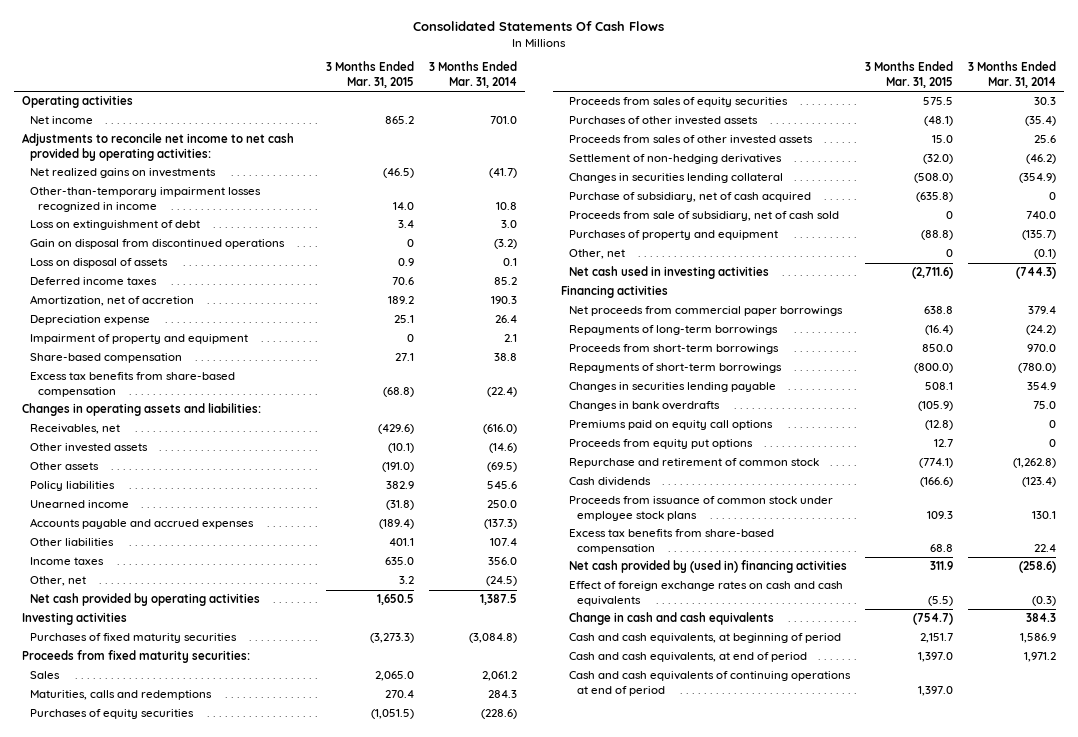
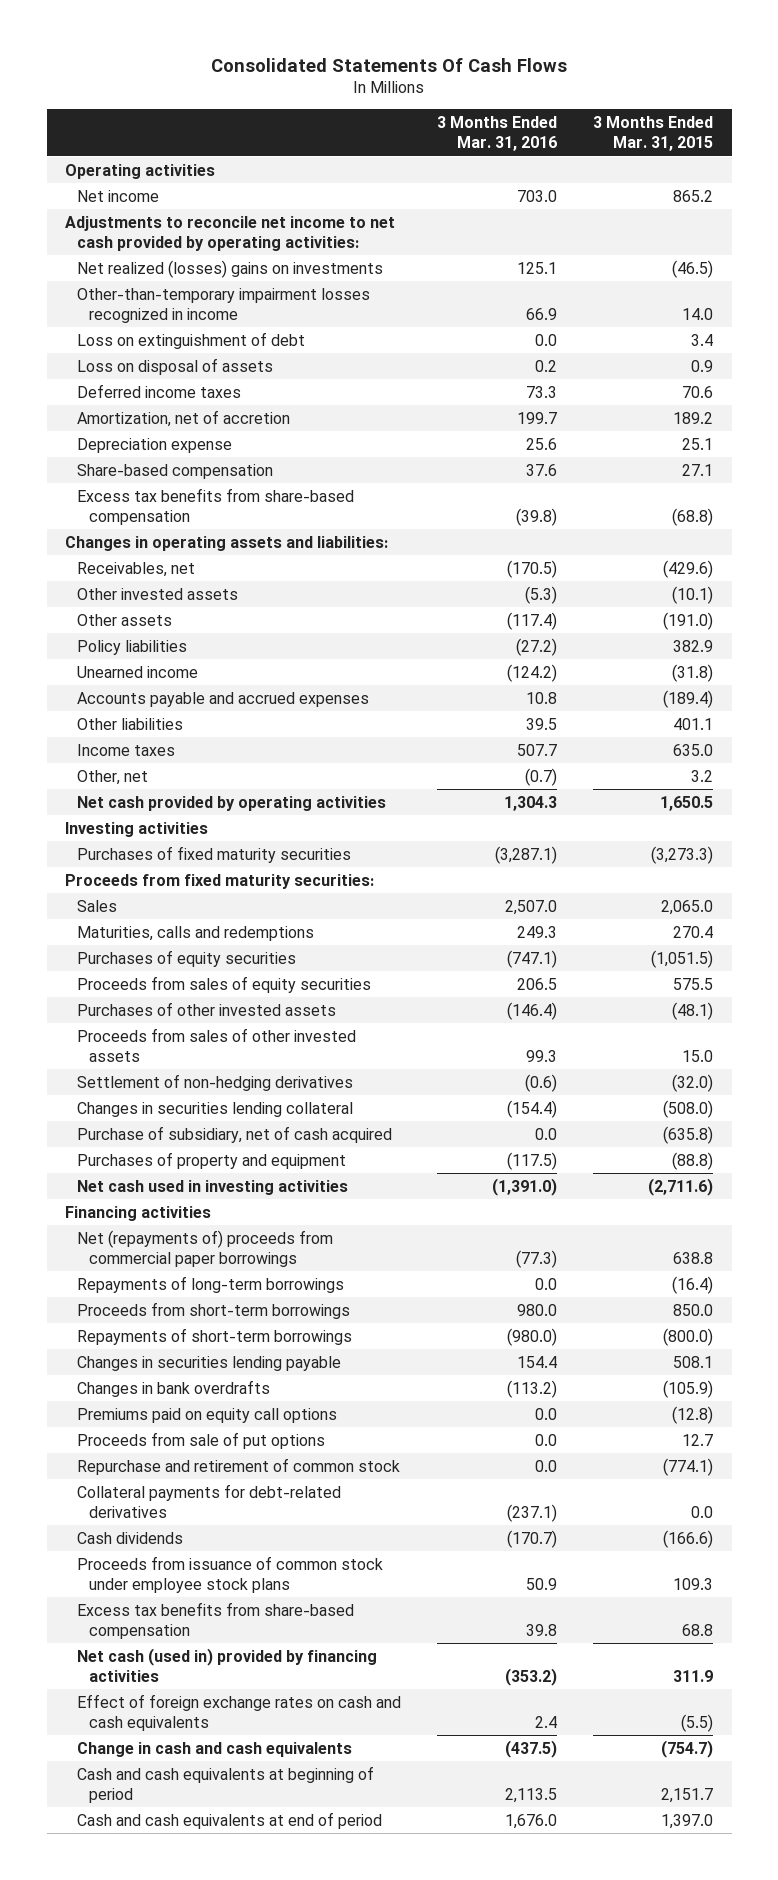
- | 3 Months Ended Mar. 31, 2015 | 3 Months Ended Mar. 31, 2014
+ | 3 Months Ended Mar. 31, 2016 | 3 Months Ended Mar. 31, 2015
- Net realized gains on investments | (46.5) | (41.7)
+ Net realized (losses) gains on investments | 125.1 | (46.5)
- Gain on disposal from discontinued operations | 0 | (3.2)
- Impairment of property and equipment | 0 | 2.1
- Proceeds from sale of subsidiary, net of cash sold | 0 | 740.0
- Other, net | 0 | (0.1)
- Net proceeds from commercial paper borrowings | 638.8 | 379.4
+ Net (repayments of) proceeds from commercial paper borrowings | (77.3) | 638.8
- Proceeds from equity put options | 12.7 | 0
+ Proceeds from sale of put options | 0.0 | 12.7
+ Collateral payments for debt-related derivatives | (237.1) | 0.0
- Net cash provided by (used in) financing activities | 311.9 | (258.6)
+ Net cash (used in) provided by financing activities | (353.2) | 311.9
- Cash and cash equivalents, at beginning of period | 2,151.7 | 1,586.9
- Cash and cash equivalents, at end of period | 1,397.0 | 1,971.2
- Cash and cash equivalents of continuing operations at end of period | 1,397.0 |
+ Cash and cash equivalents at beginning of period | 2,113.5 | 2,151.7
+ Cash and cash equivalents at end of period | 1,676.0 | 1,397.0

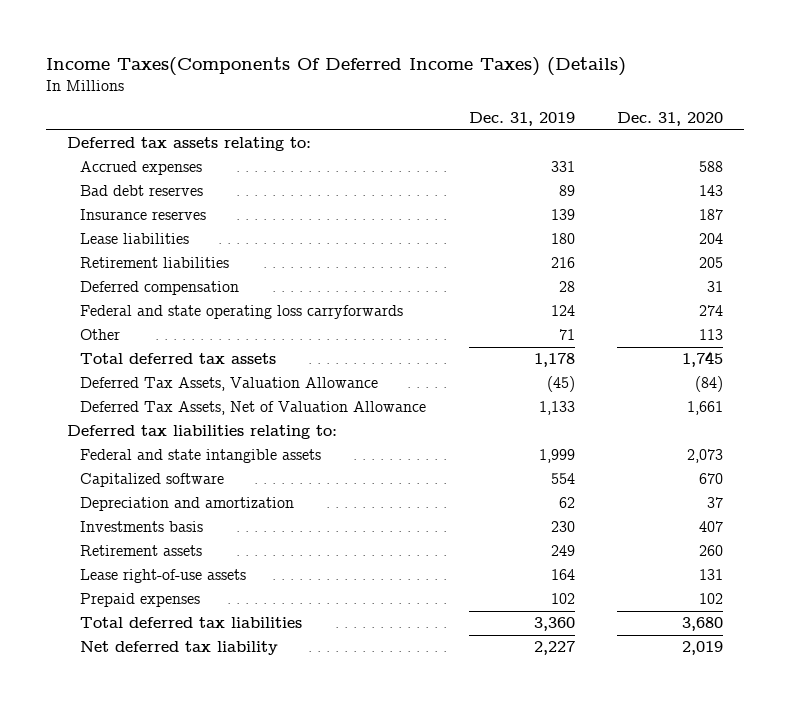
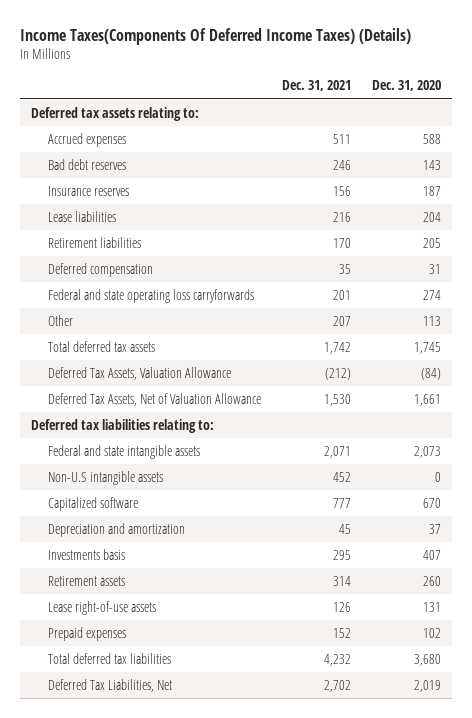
- | Dec. 31, 2019 | Dec. 31, 2020
+ | Dec. 31, 2021 | Dec. 31, 2020
+ Non-U.S intangible assets | 452 | 0
- Net deferred tax liability | 2,227 | 2,019
+ Deferred Tax Liabilities, Net | 2,702 | 2,019

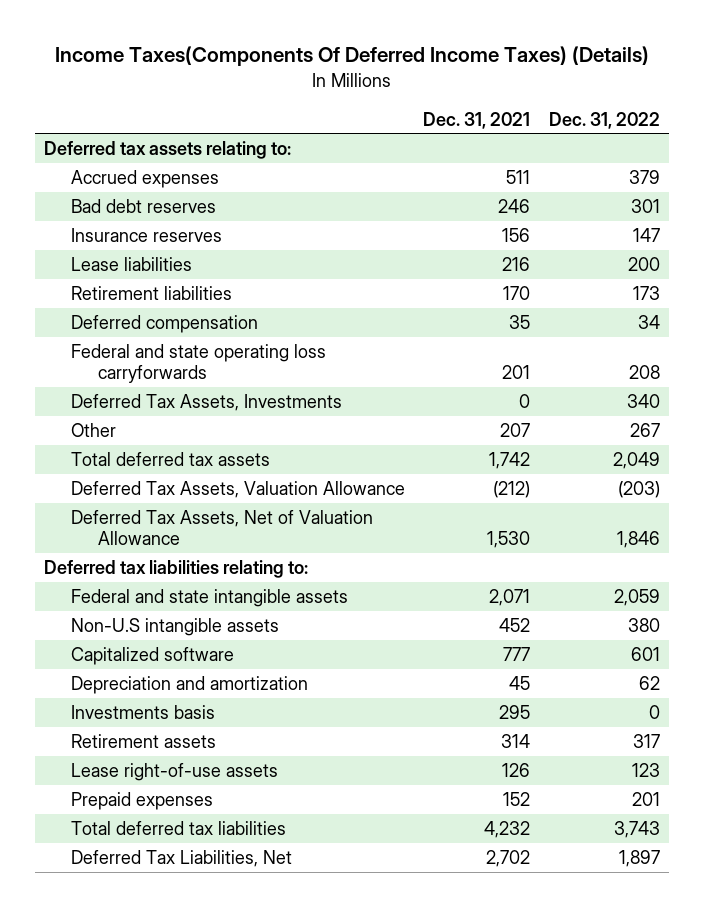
- | Dec. 31, 2021 | Dec. 31, 2020
+ | Dec. 31, 2021 | Dec. 31, 2022
+ Deferred Tax Assets, Investments | 0 | 340

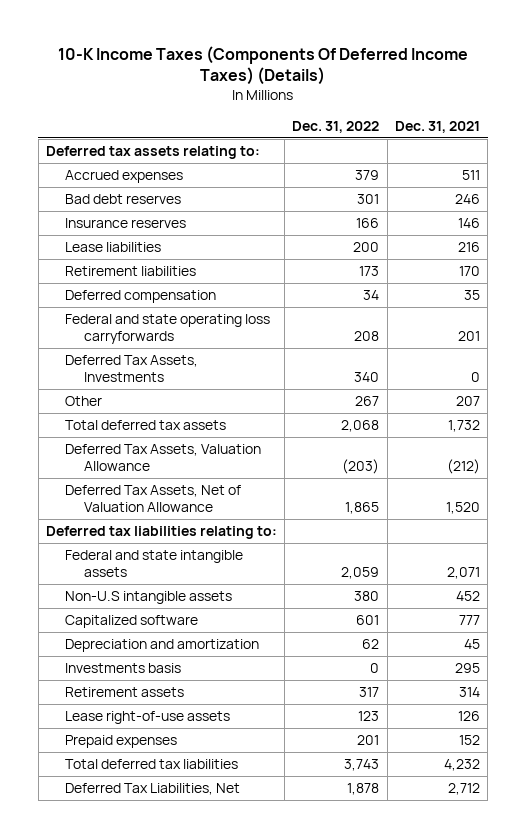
- Income Taxes(Components Of Deferred Income Taxes) (Details)
+ 10-K Income Taxes (Components Of Deferred Income Taxes) (Details)
- | Dec. 31, 2021 | Dec. 31, 2022
+ | Dec. 31, 2022 | Dec. 31, 2021
- Insurance reserves | 156 | 147
+ Insurance reserves | 166 | 146
- Total deferred tax assets | 1,742 | 2,049
+ Total deferred tax assets | 2,068 | 1,732
- Deferred Tax Assets, Net of Valuation Allowance | 1,530 | 1,846
+ Deferred Tax Assets, Net of Valuation Allowance | 1,865 | 1,520
- Deferred Tax Liabilities, Net | 2,702 | 1,897
+ Deferred Tax Liabilities, Net | 1,878 | 2,712

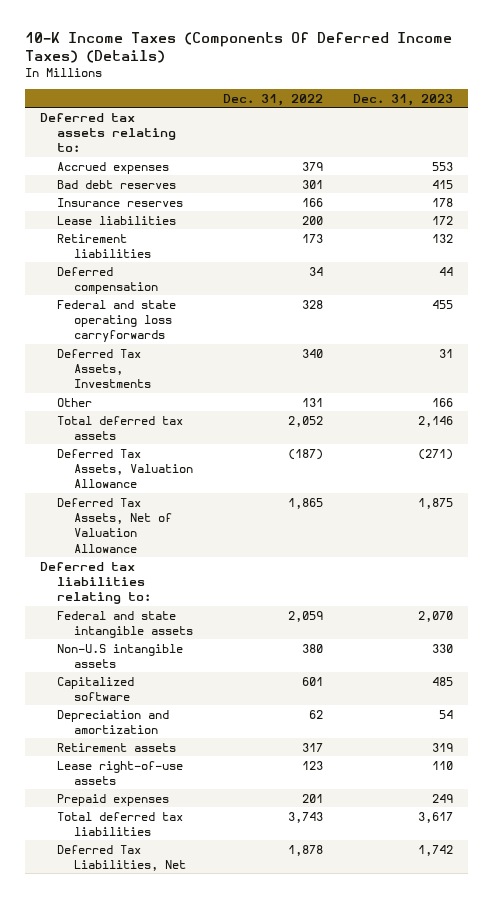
- | Dec. 31, 2022 | Dec. 31, 2021
+ | Dec. 31, 2022 | Dec. 31, 2023
- Federal and state operating loss carryforwards | 208 | 201
+ Federal and state operating loss carryforwards | 328 | 455
- Other | 267 | 207
- Total deferred tax assets | 2,068 | 1,732
- Deferred Tax Assets, Valuation Allowance | (203) | (212)
+ Other | 131 | 166
+ Total deferred tax assets | 2,052 | 2,146
+ Deferred Tax Assets, Valuation Allowance | (187) | (271)
- Investments basis | 0 | 295

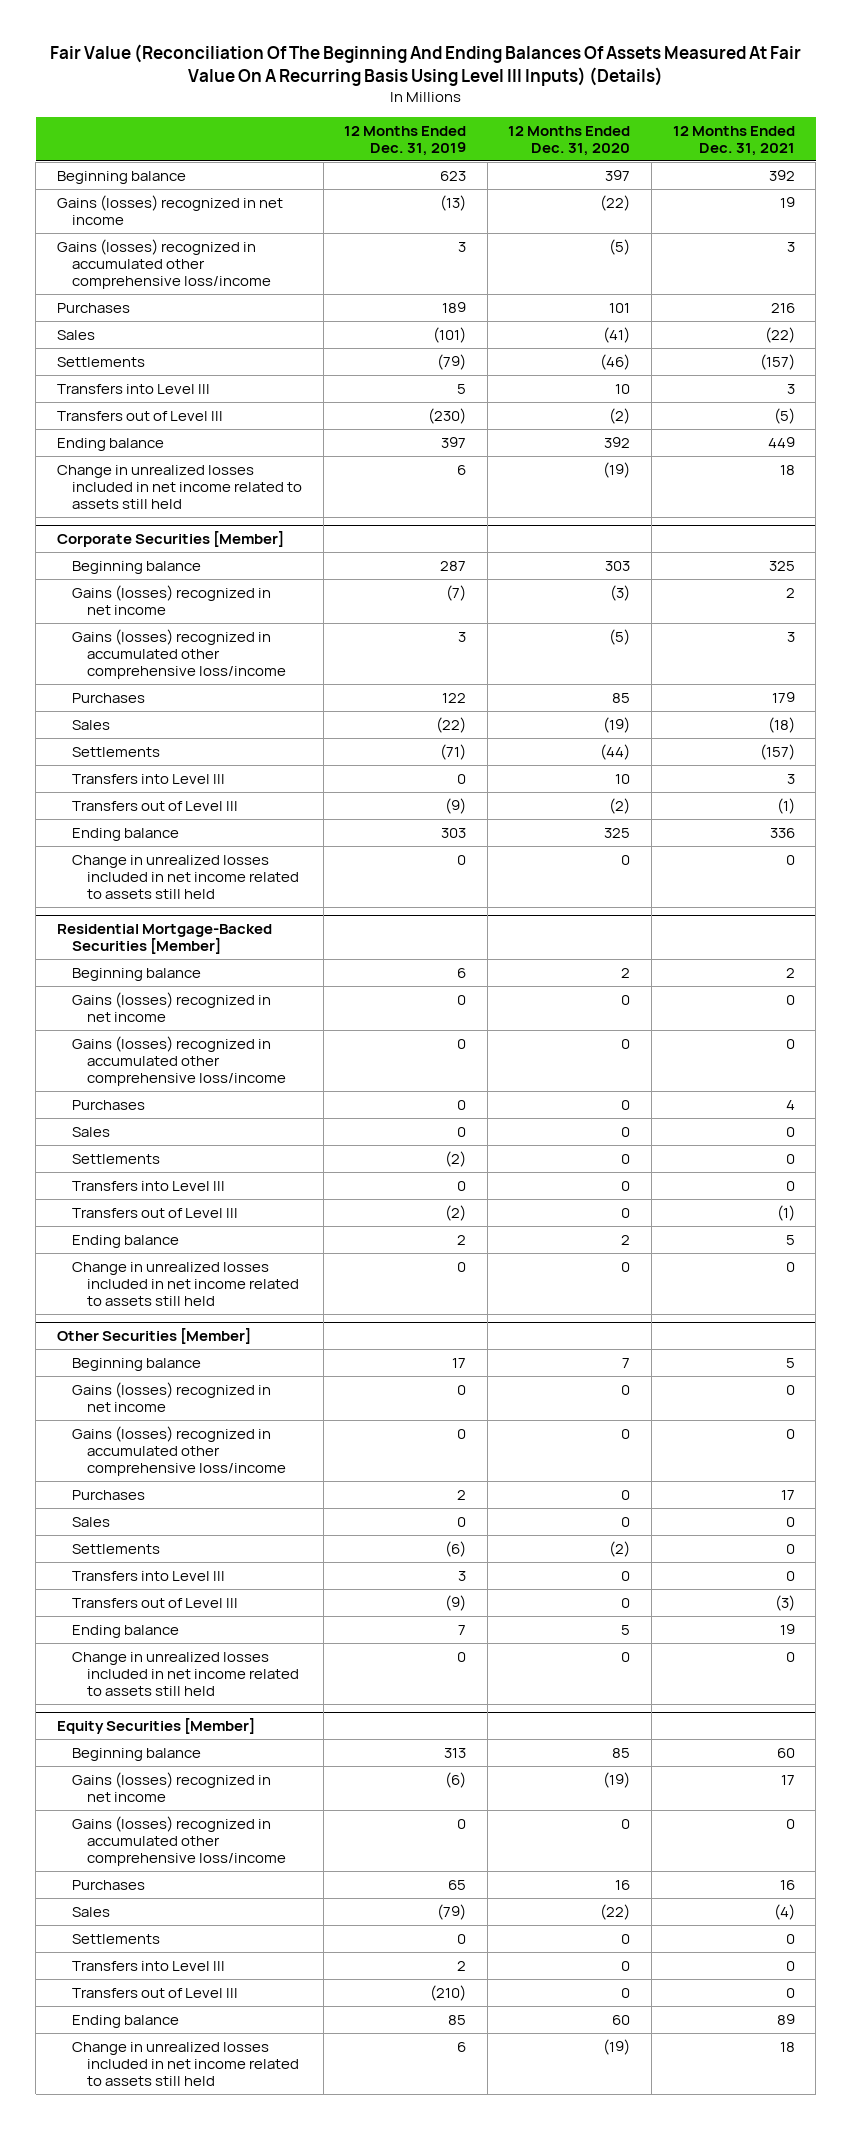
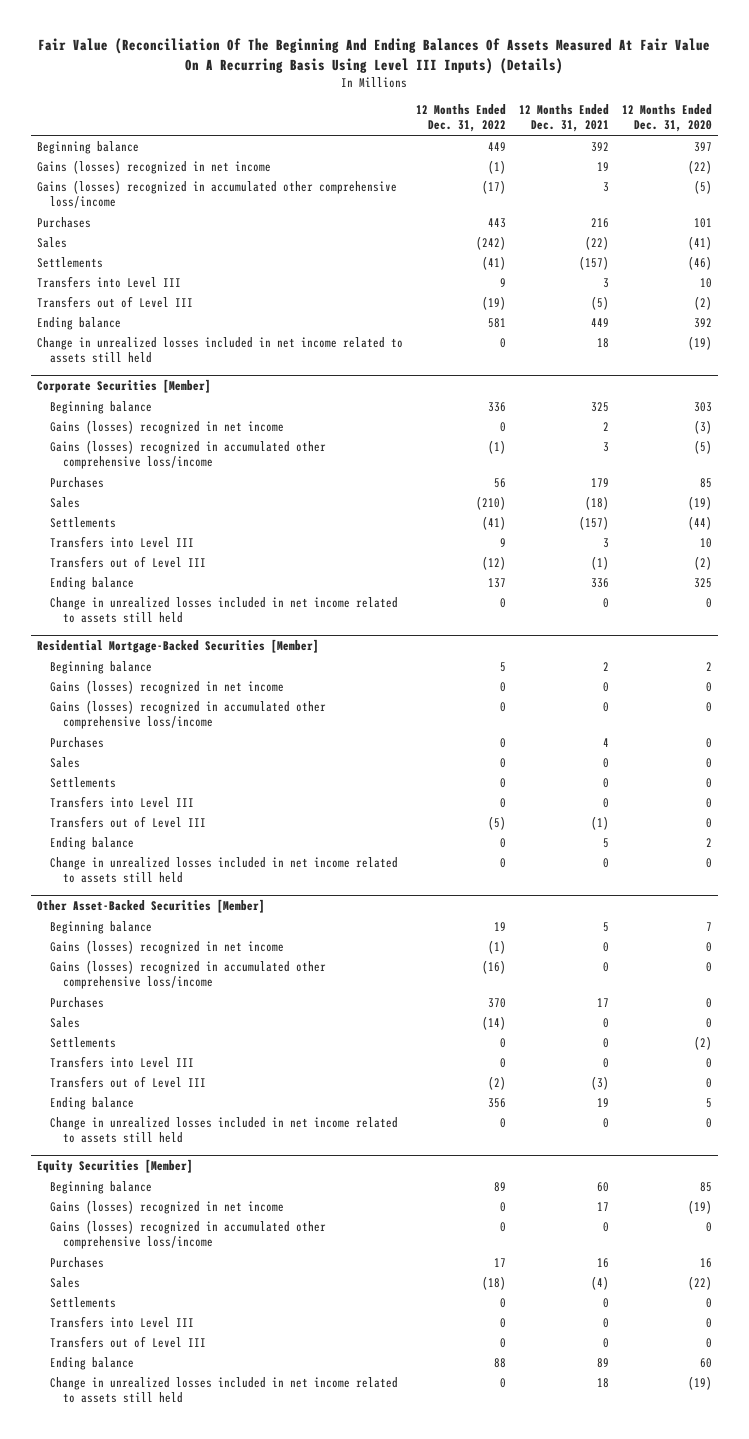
- | 12 Months Ended Dec. 31, 2019 | 12 Months Ended Dec. 31, 2020 | 12 Months Ended Dec. 31, 2021
+ | 12 Months Ended Dec. 31, 2022 | 12 Months Ended Dec. 31, 2021 | 12 Months Ended Dec. 31, 2020
- Other Securities [Member]
+ Other Asset-Backed Securities [Member]

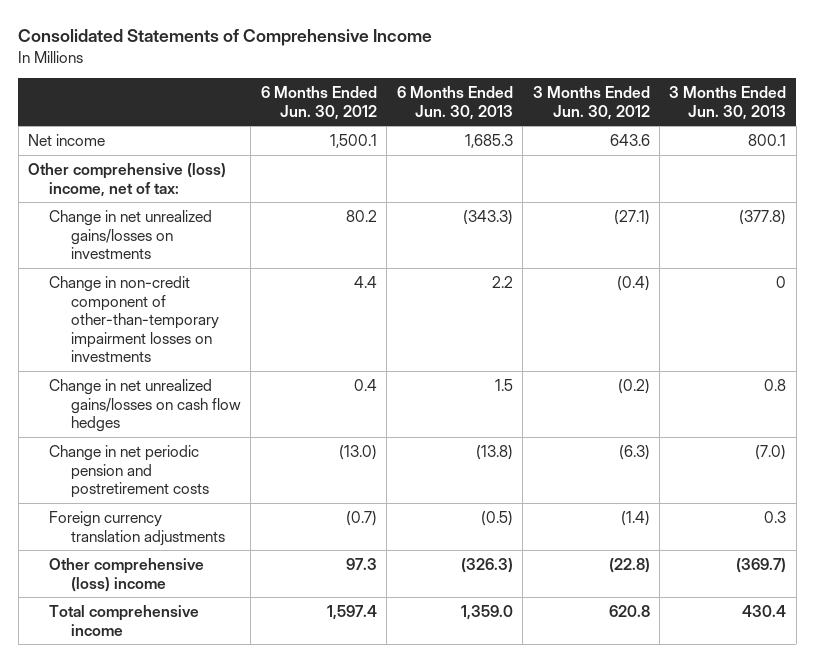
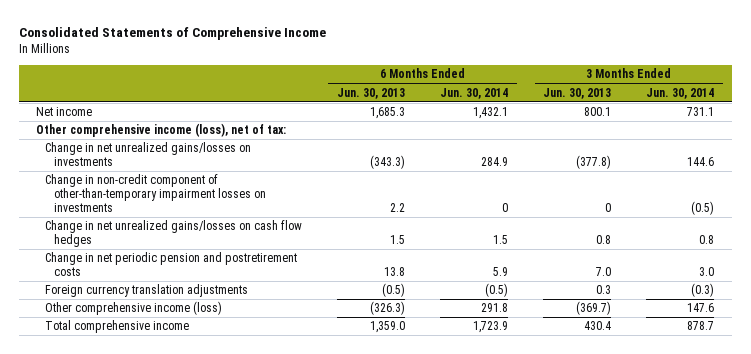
- | 6 Months Ended Jun. 30, 2012 | 6 Months Ended Jun. 30, 2013 | 3 Months Ended Jun. 30, 2012 | 3 Months Ended Jun. 30, 2013
+ | 6 Months Ended Jun. 30, 2013 | 6 Months Ended Jun. 30, 2014 | 3 Months Ended Jun. 30, 2013 | 3 Months Ended Jun. 30, 2014
- Other comprehensive (loss) income, net of tax:
+ Other comprehensive income (loss), net of tax:
- Change in net periodic pension and postretirement costs | (13.0) | (13.8) | (6.3) | (7.0)
+ Change in net periodic pension and postretirement costs | 13.8 | 5.9 | 7.0 | 3.0
- Other comprehensive (loss) income | 97.3 | (326.3) | (22.8) | (369.7)
+ Other comprehensive income (loss) | (326.3) | 291.8 | (369.7) | 147.6

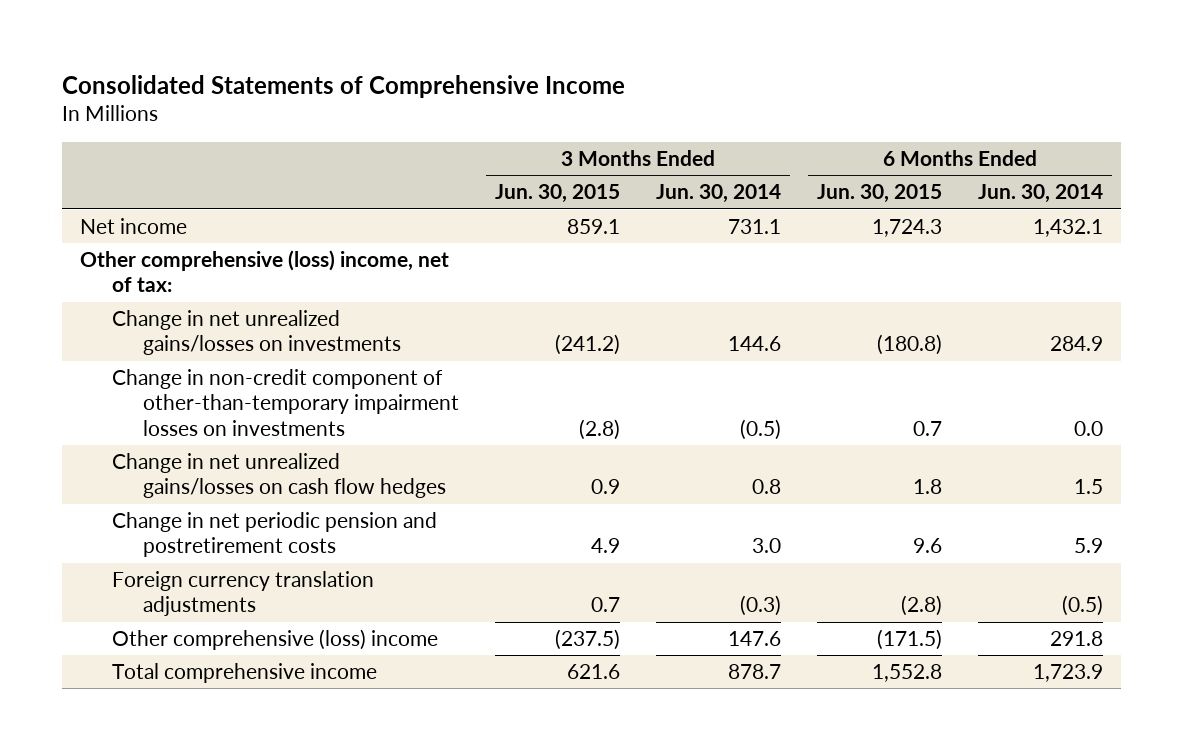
- | 6 Months Ended Jun. 30, 2013 | 6 Months Ended Jun. 30, 2014 | 3 Months Ended Jun. 30, 2013 | 3 Months Ended Jun. 30, 2014
+ | 3 Months Ended Jun. 30, 2015 | 3 Months Ended Jun. 30, 2014 | 6 Months Ended Jun. 30, 2015 | 6 Months Ended Jun. 30, 2014
- Other comprehensive income (loss), net of tax:
+ Other comprehensive (loss) income, net of tax:
- Change in non-credit component of other-than-temporary impairment losses on investments | 2.2 | 0 | 0 | (0.5)
+ Change in non-credit component of other-than-temporary impairment losses on investments | (2.8) | (0.5) | 0.7 | 0.0
- Other comprehensive income (loss) | (326.3) | 291.8 | (369.7) | 147.6
+ Other comprehensive (loss) income | (237.5) | 147.6 | (171.5) | 291.8

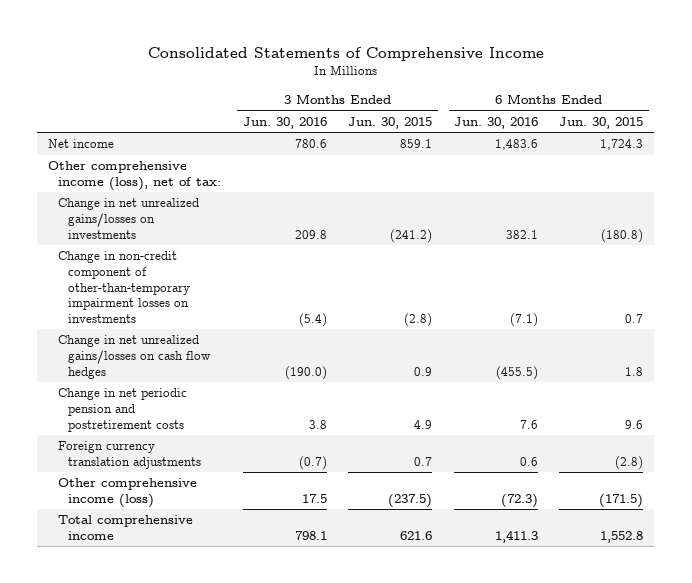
- | 3 Months Ended Jun. 30, 2015 | 3 Months Ended Jun. 30, 2014 | 6 Months Ended Jun. 30, 2015 | 6 Months Ended Jun. 30, 2014
+ | 3 Months Ended Jun. 30, 2016 | 3 Months Ended Jun. 30, 2015 | 6 Months Ended Jun. 30, 2016 | 6 Months Ended Jun. 30, 2015
- Other comprehensive (loss) income, net of tax:
+ Other comprehensive income (loss), net of tax:
- Other comprehensive (loss) income | (237.5) | 147.6 | (171.5) | 291.8
+ Other comprehensive income (loss) | 17.5 | (237.5) | (72.3) | (171.5)

